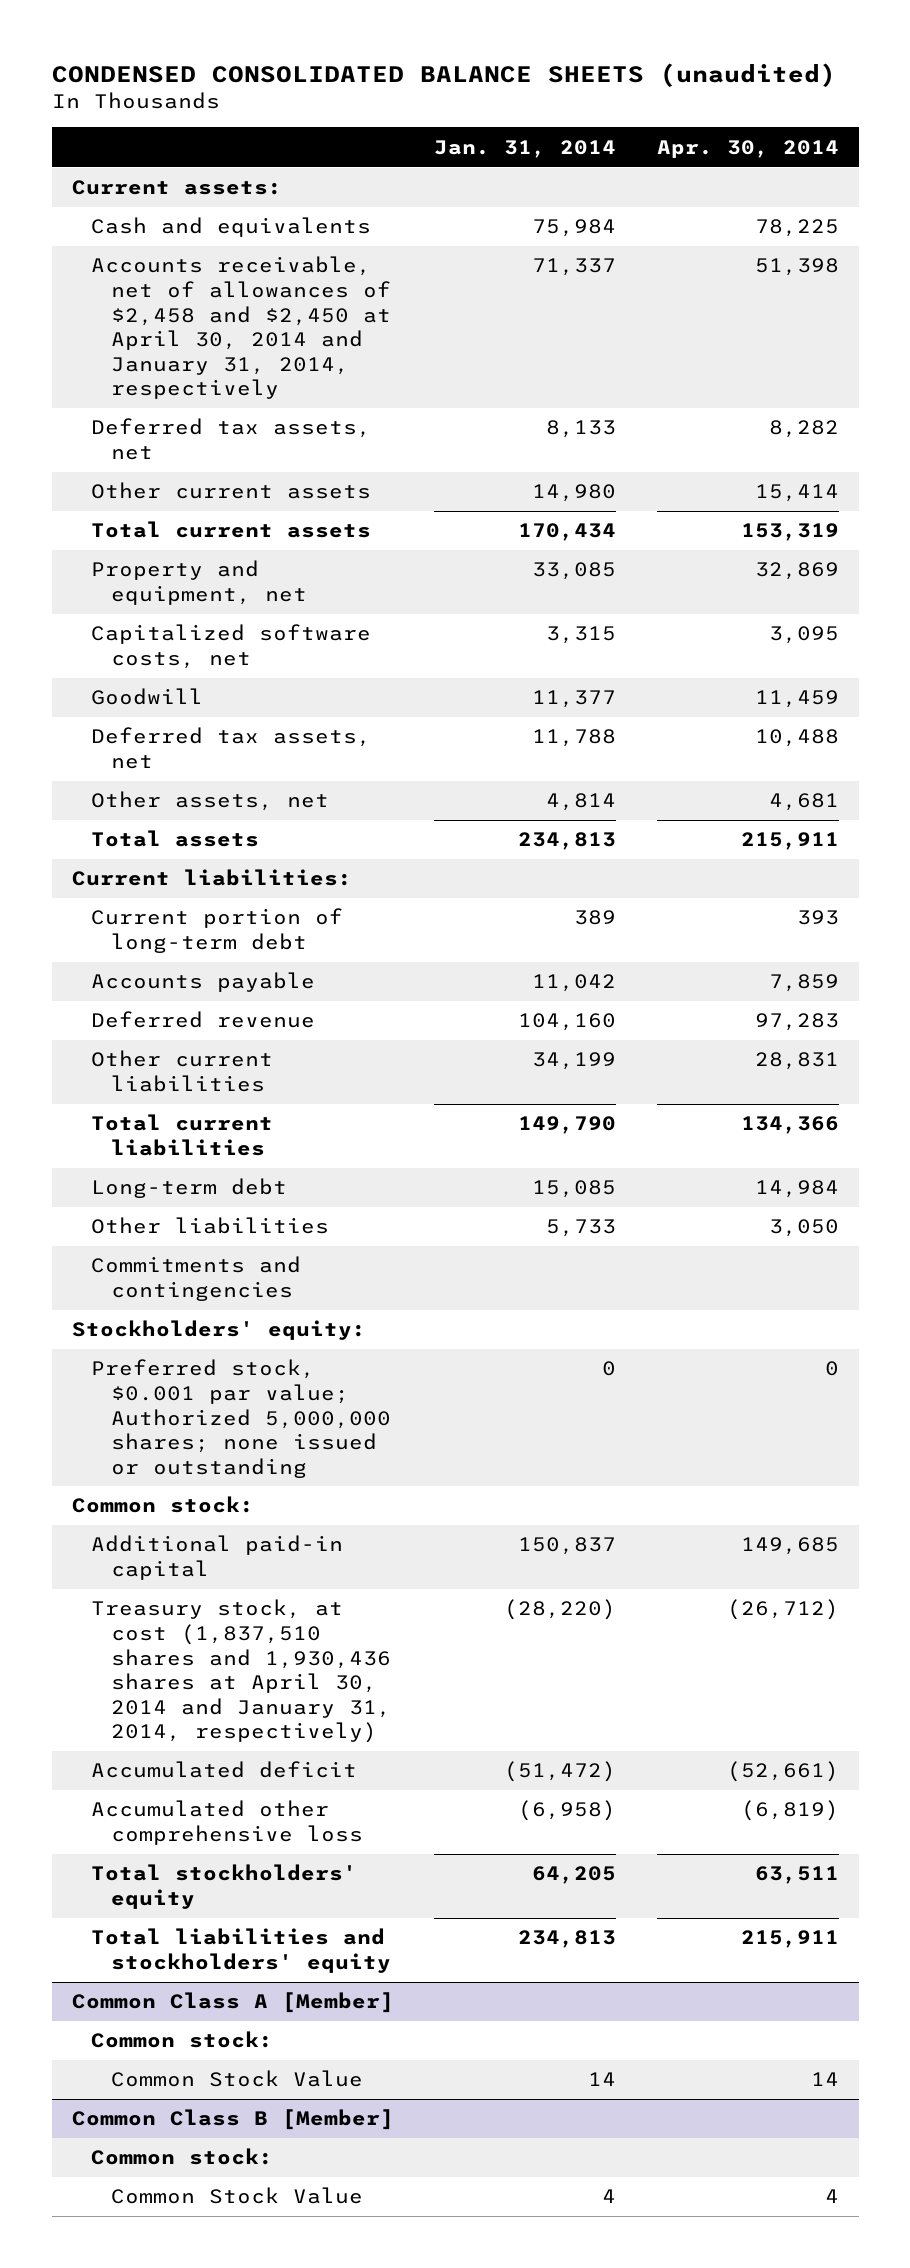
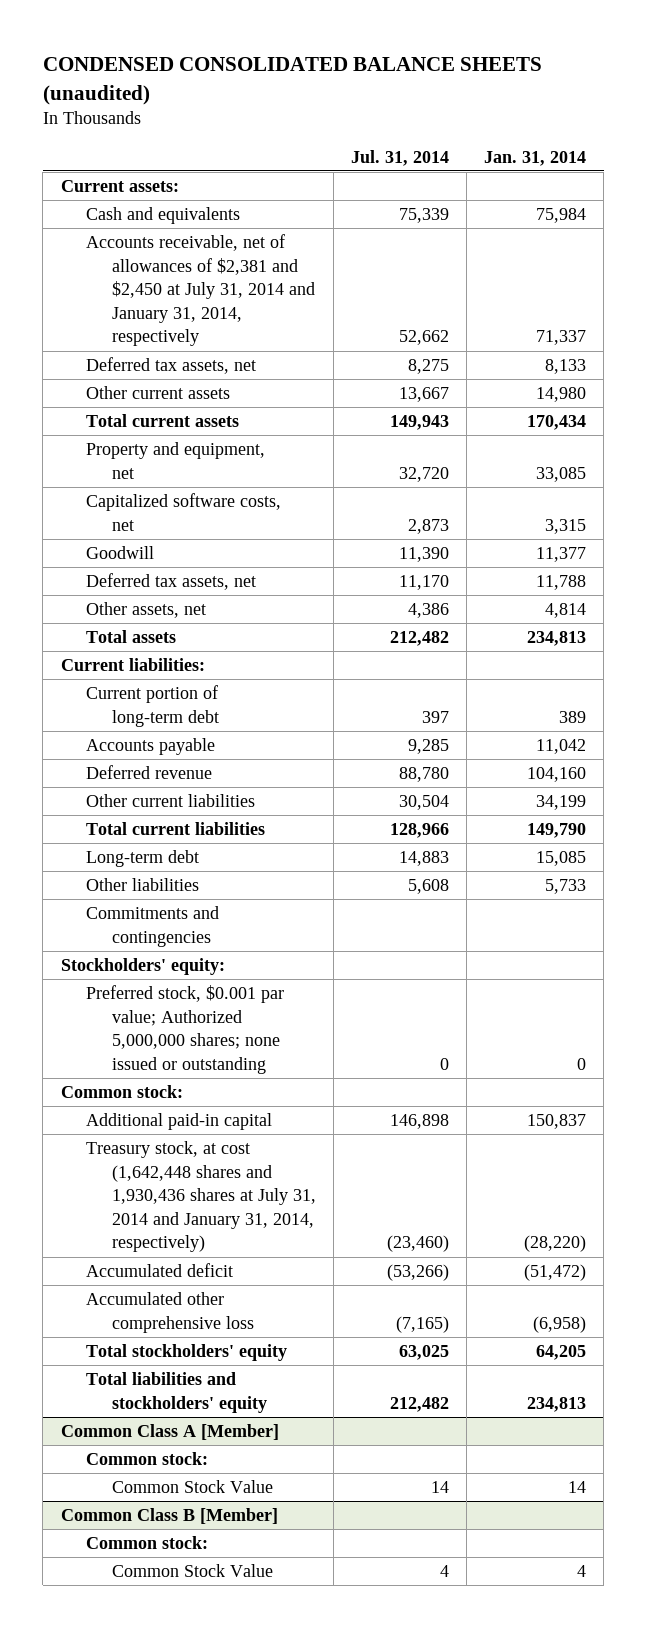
- | Jan. 31, 2014 | Apr. 30, 2014
+ | Jul. 31, 2014 | Jan. 31, 2014
- Accounts receivable, net of allowances of $2,458 and $2,450 at April 30, 2014 and January 31, 2014, respectively | 71,337 | 51,398
+ Accounts receivable, net of allowances of $2,381 and $2,450 at July 31, 2014 and January 31, 2014, respectively | 52,662 | 71,337
- Treasury stock, at cost (1,837,510 shares and 1,930,436 shares at April 30, 2014 and January 31, 2014, respectively) | (28,220) | (26,712)
+ Treasury stock, at cost (1,642,448 shares and 1,930,436 shares at July 31, 2014 and January 31, 2014, respectively) | (23,460) | (28,220)

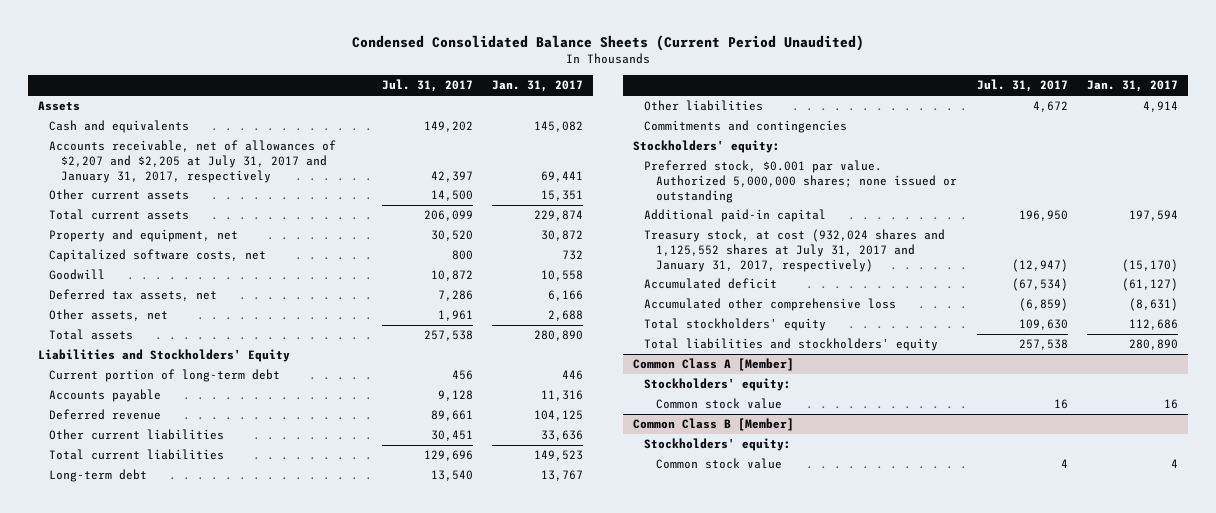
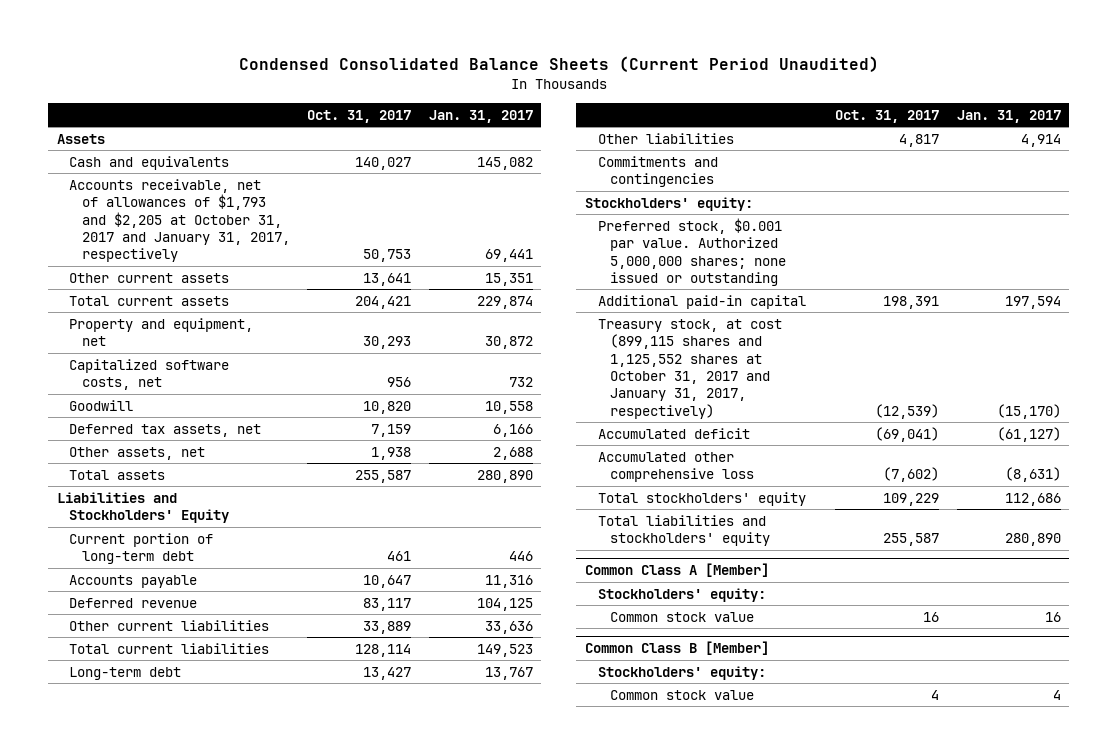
- | Jul. 31, 2017 | Jan. 31, 2017
+ | Oct. 31, 2017 | Jan. 31, 2017
- Accounts receivable, net of allowances of $2,207 and $2,205 at July 31, 2017 and January 31, 2017, respectively | 42,397 | 69,441
+ Accounts receivable, net of allowances of $1,793 and $2,205 at October 31, 2017 and January 31, 2017, respectively | 50,753 | 69,441
- Treasury stock, at cost (932,024 shares and 1,125,552 shares at July 31, 2017 and January 31, 2017, respectively) | (12,947) | (15,170)
+ Treasury stock, at cost (899,115 shares and 1,125,552 shares at October 31, 2017 and January 31, 2017, respectively) | (12,539) | (15,170)

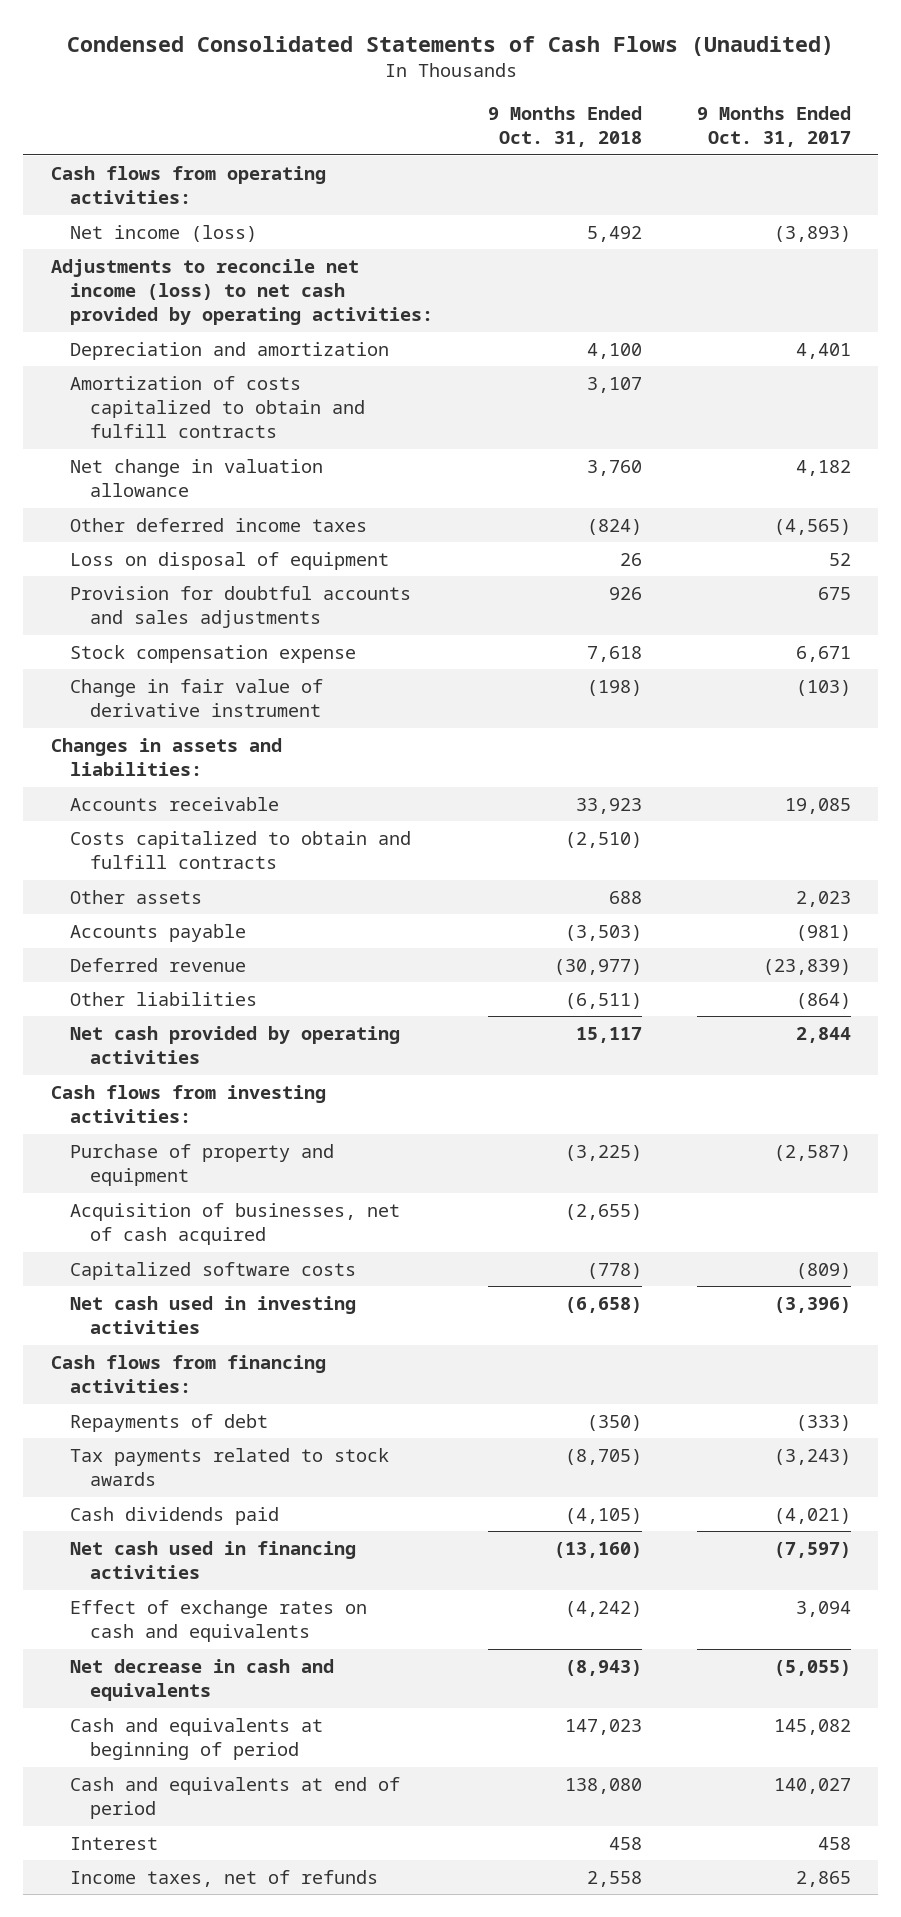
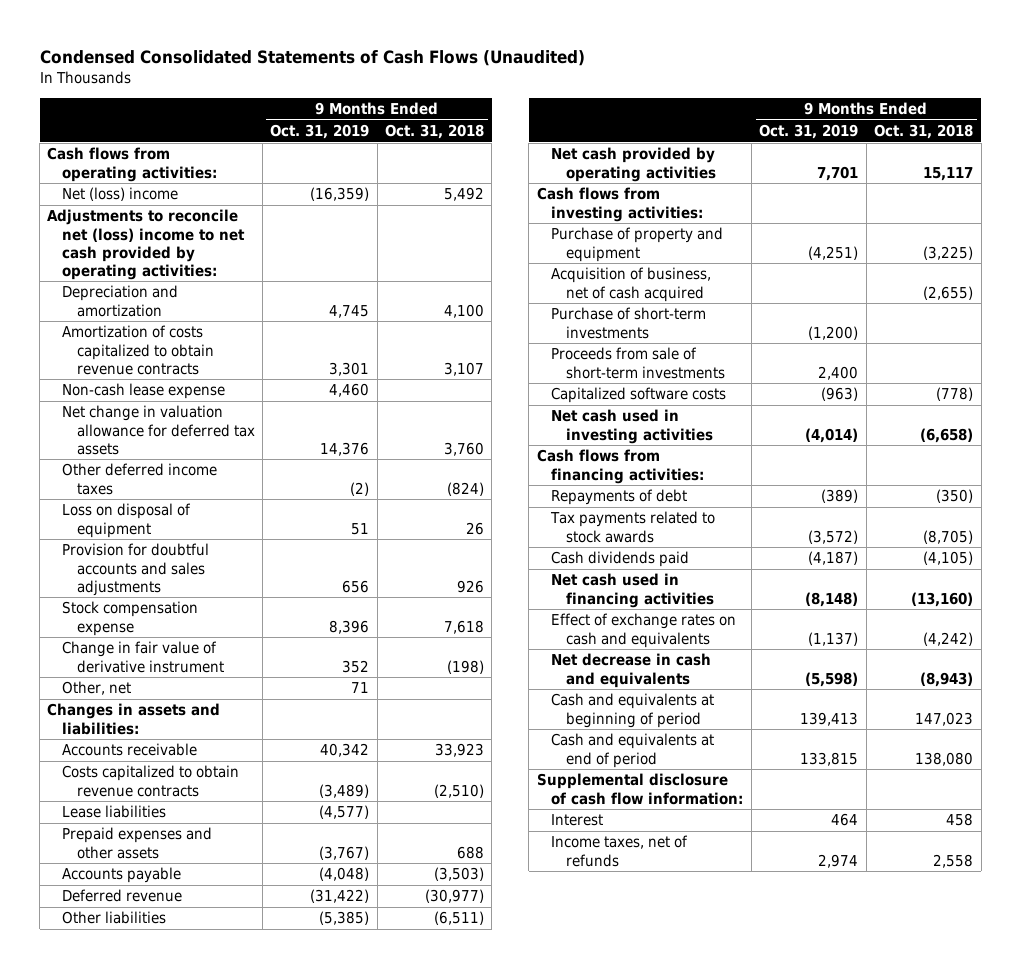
- | 9 Months Ended Oct. 31, 2018 | 9 Months Ended Oct. 31, 2017
+ | 9 Months Ended Oct. 31, 2019 | 9 Months Ended Oct. 31, 2018
- Net income (loss) | 5,492 | (3,893)
- Adjustments to reconcile net income (loss) to net cash provided by operating activities:
+ Net (loss) income | (16,359) | 5,492
+ Adjustments to reconcile net (loss) income to net cash provided by operating activities:
- Amortization of costs capitalized to obtain and fulfill contracts | 3,107 |
- Net change in valuation allowance | 3,760 | 4,182
+ Amortization of costs capitalized to obtain revenue contracts | 3,301 | 3,107
+ Non-cash lease expense | 4,460 |
+ Net change in valuation allowance for deferred tax assets | 14,376 | 3,760
+ Other, net | 71 |
- Costs capitalized to obtain and fulfill contracts | (2,510) |
- Other assets | 688 | 2,023
+ Costs capitalized to obtain revenue contracts | (3,489) | (2,510)
+ Lease liabilities | (4,577) |
+ Prepaid expenses and other assets | (3,767) | 688
- Acquisition of businesses, net of cash acquired | (2,655) |
+ Acquisition of business, net of cash acquired | | (2,655)
+ Purchase of short-term investments | (1,200) |
+ Proceeds from sale of short-term investments | 2,400 |
+ Supplemental disclosure of cash flow information:

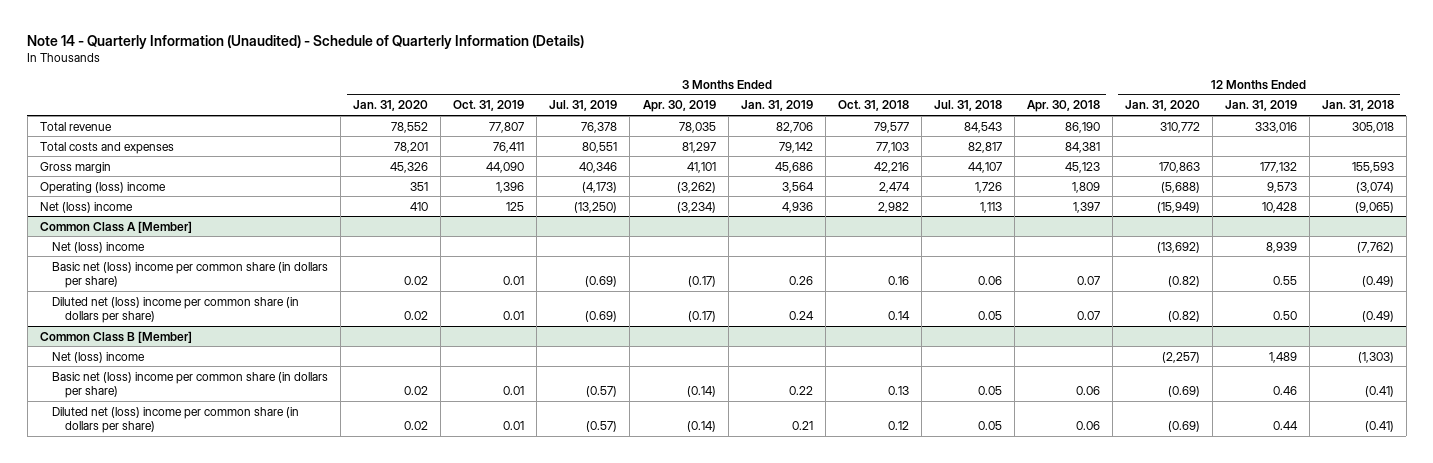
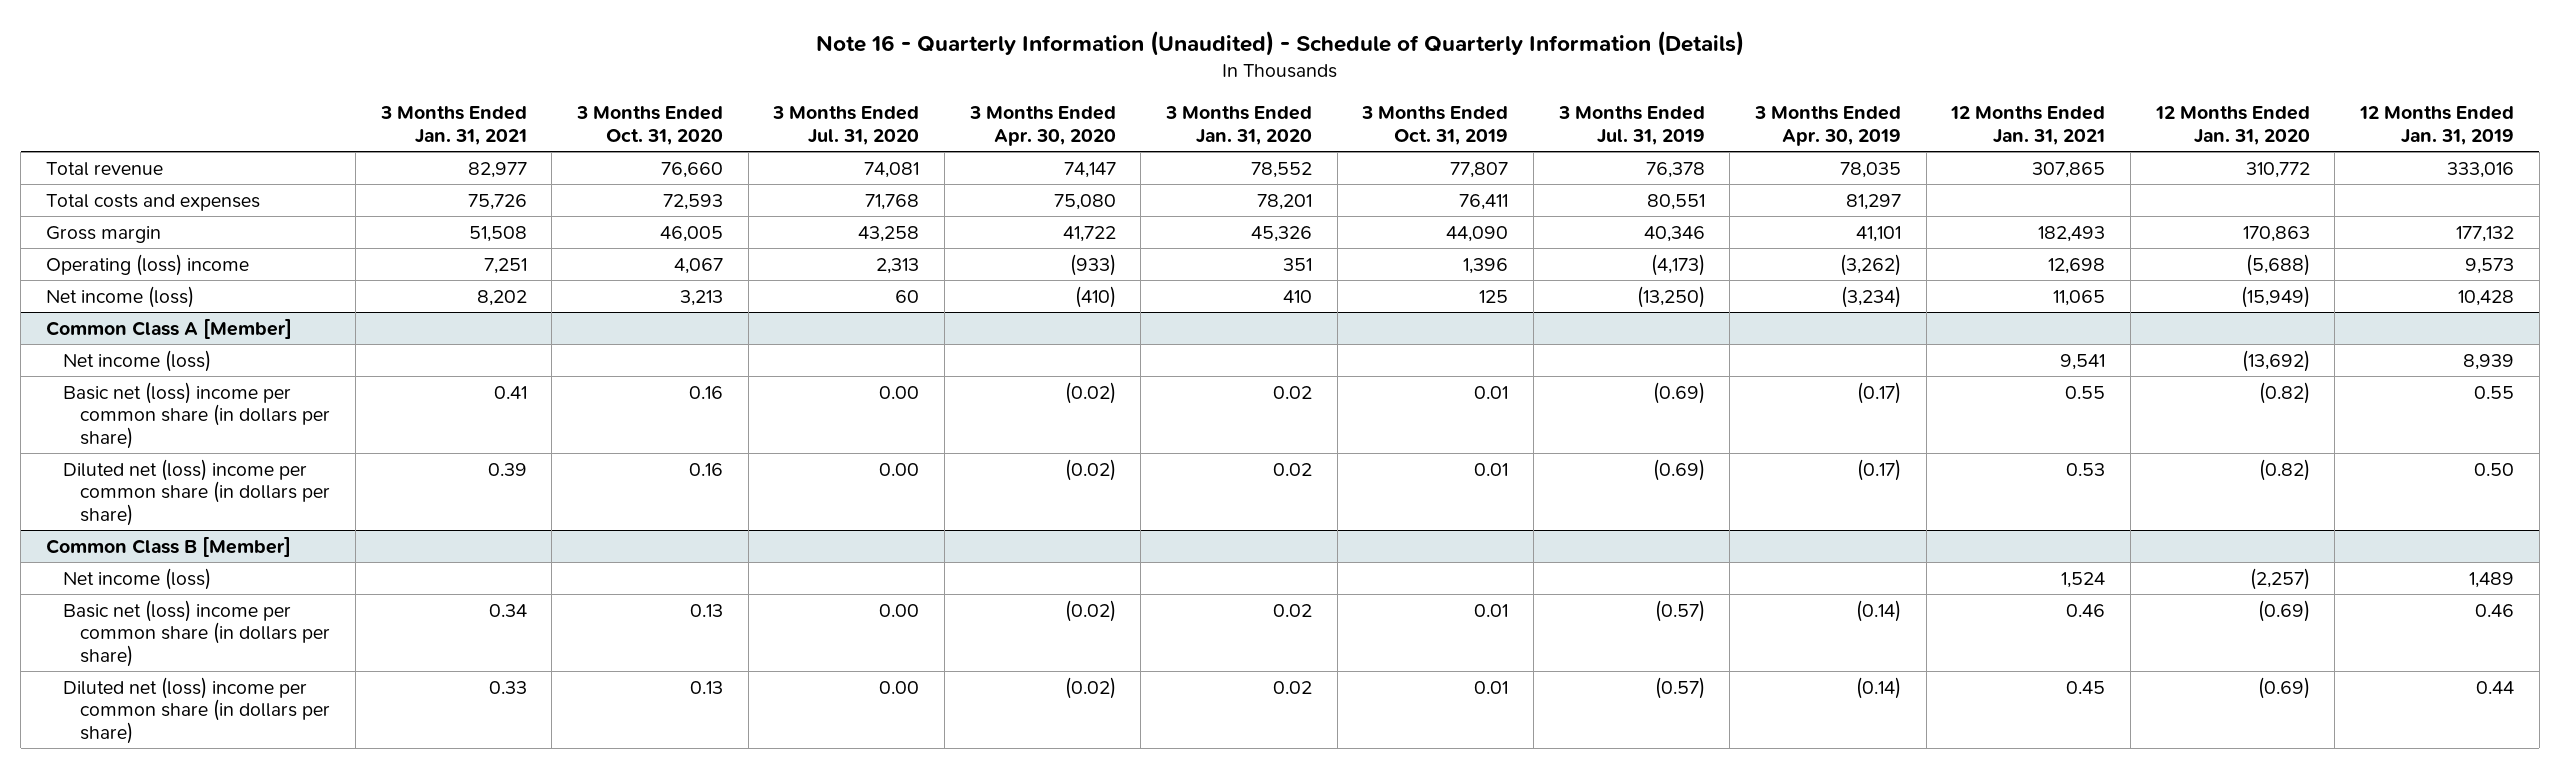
- Note 14 - Quarterly Information (Unaudited) - Schedule of Quarterly Information (Details)
+ Note 16 - Quarterly Information (Unaudited) - Schedule of Quarterly Information (Details)
- | 3 Months Ended Jan. 31, 2020 | 3 Months Ended Oct. 31, 2019 | 3 Months Ended Jul. 31, 2019 | 3 Months Ended Apr. 30, 2019 | 3 Months Ended Jan. 31, 2019 | 3 Months Ended Oct. 31, 2018 | 3 Months Ended Jul. 31, 2018 | 3 Months Ended Apr. 30, 2018 | 12 Months Ended Jan. 31, 2020 | 12 Months Ended Jan. 31, 2019 | 12 Months Ended Jan. 31, 2018
+ | 3 Months Ended Jan. 31, 2021 | 3 Months Ended Oct. 31, 2020 | 3 Months Ended Jul. 31, 2020 | 3 Months Ended Apr. 30, 2020 | 3 Months Ended Jan. 31, 2020 | 3 Months Ended Oct. 31, 2019 | 3 Months Ended Jul. 31, 2019 | 3 Months Ended Apr. 30, 2019 | 12 Months Ended Jan. 31, 2021 | 12 Months Ended Jan. 31, 2020 | 12 Months Ended Jan. 31, 2019
- Net (loss) income | 410 | 125 | (13,250) | (3,234) | 4,936 | 2,982 | 1,113 | 1,397 | (15,949) | 10,428 | (9,065)
+ Net income (loss) | 8,202 | 3,213 | 60 | (410) | 410 | 125 | (13,250) | (3,234) | 11,065 | (15,949) | 10,428
@ Common Class A [Member]
- Net (loss) income | | | | | | | | | (13,692) | 8,939 | (7,762)
+ Net income (loss) | | | | | | | | | 9,541 | (13,692) | 8,939
@ Common Class B [Member]
- Net (loss) income | | | | | | | | | (2,257) | 1,489 | (1,303)
+ Net income (loss) | | | | | | | | | 1,524 | (2,257) | 1,489

